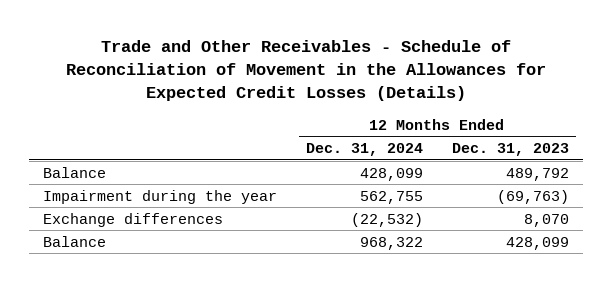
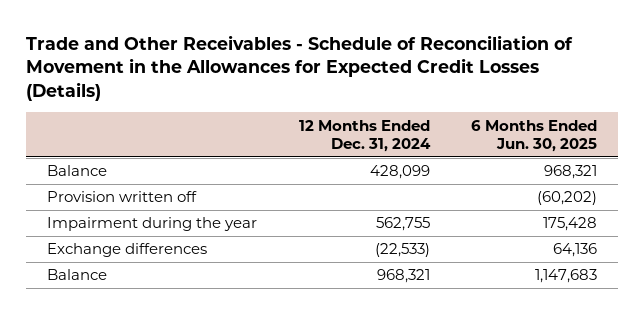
- | 12 Months Ended Dec. 31, 2024 | 12 Months Ended Dec. 31, 2023
+ | 12 Months Ended Dec. 31, 2024 | 6 Months Ended Jun. 30, 2025
+ Provision written off | | (60,202)
- Exchange differences | (22,532) | 8,070
- Balance | 968,322 | 428,099
+ Exchange differences | (22,533) | 64,136
+ Balance | 968,321 | 1,147,683

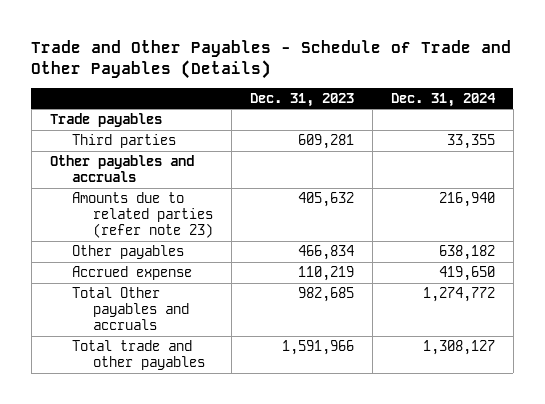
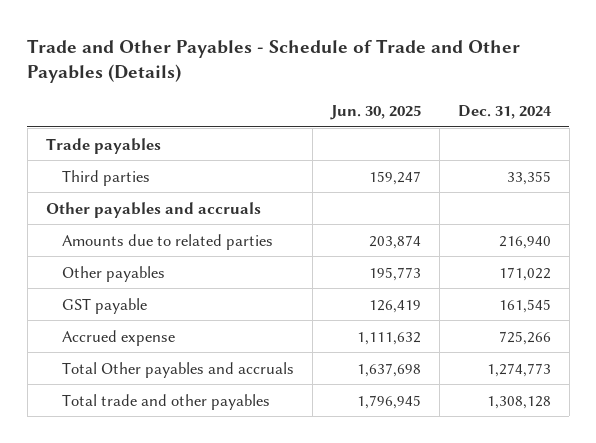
- | Dec. 31, 2023 | Dec. 31, 2024
+ | Jun. 30, 2025 | Dec. 31, 2024
- Amounts due to related parties (refer note 23) | 405,632 | 216,940
- Other payables | 466,834 | 638,182
- Accrued expense | 110,219 | 419,650
- Total Other payables and accruals | 982,685 | 1,274,772
- Total trade and other payables | 1,591,966 | 1,308,127
+ Amounts due to related parties | 203,874 | 216,940
+ Other payables | 195,773 | 171,022
+ GST payable | 126,419 | 161,545
+ Accrued expense | 1,111,632 | 725,266
+ Total Other payables and accruals | 1,637,698 | 1,274,773
+ Total trade and other payables | 1,796,945 | 1,308,128

